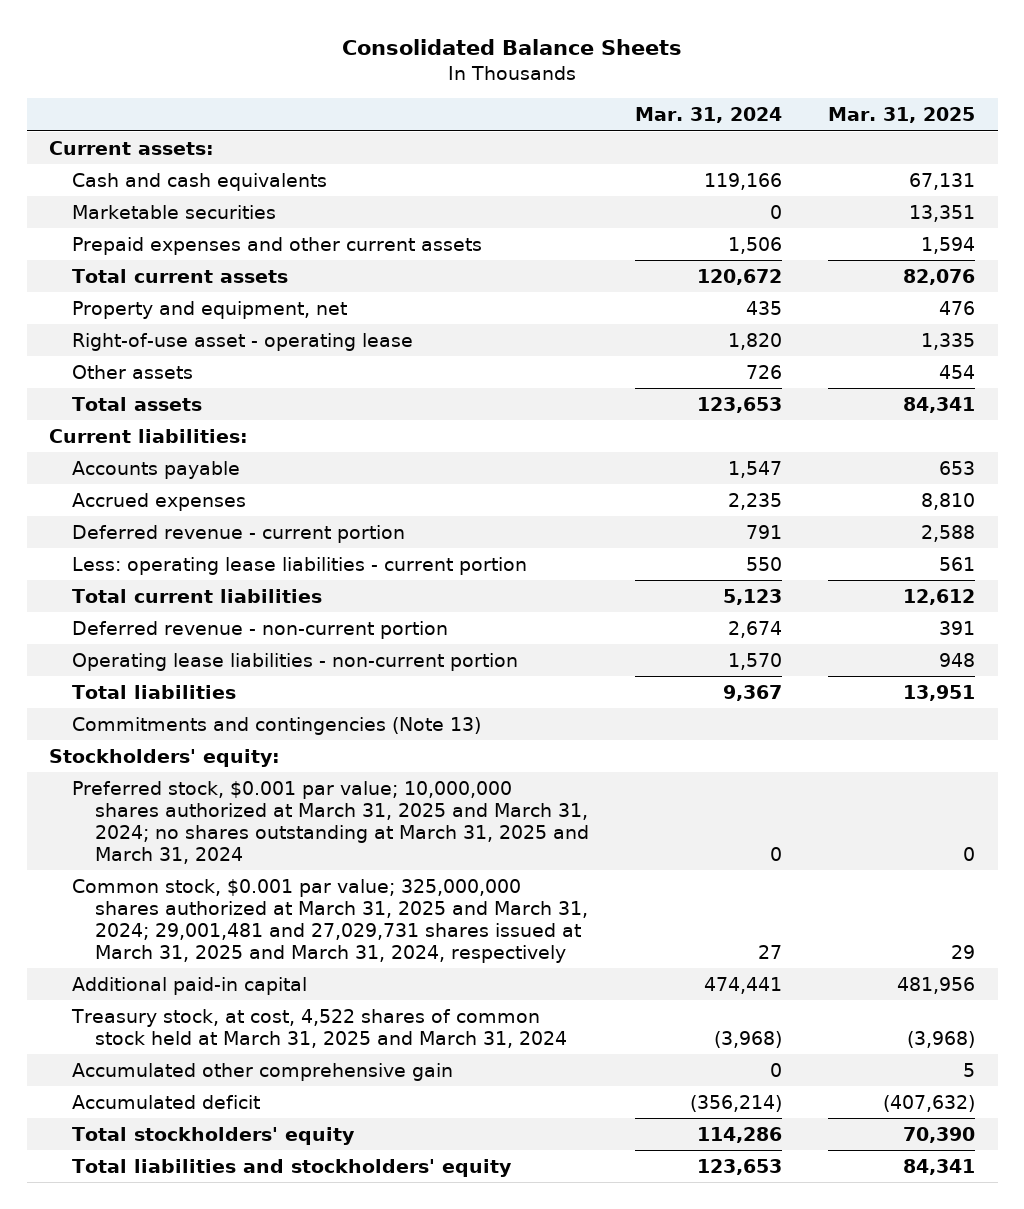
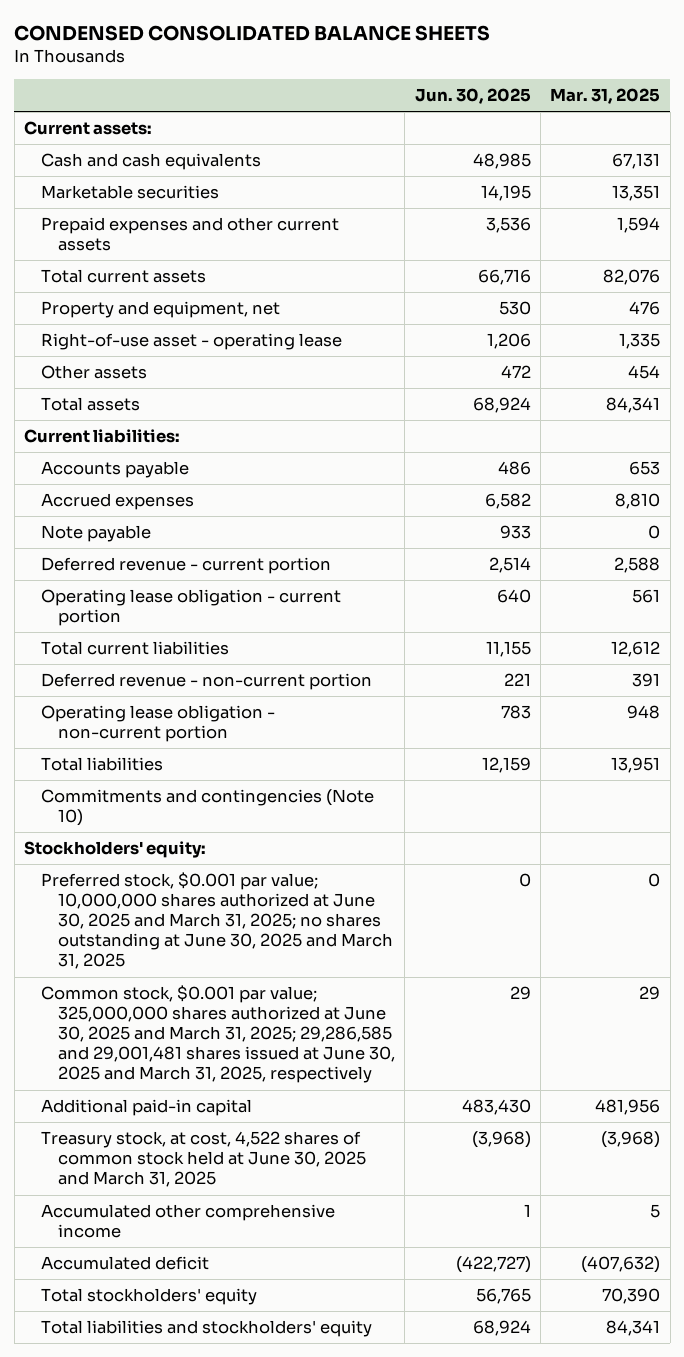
- Consolidated Balance Sheets
+ CONDENSED CONSOLIDATED BALANCE SHEETS
- | Mar. 31, 2024 | Mar. 31, 2025
+ | Jun. 30, 2025 | Mar. 31, 2025
+ Note payable | 933 | 0
- Less: operating lease liabilities - current portion | 550 | 561
+ Operating lease obligation - current portion | 640 | 561
- Operating lease liabilities - non-current portion | 1,570 | 948
+ Operating lease obligation - non-current portion | 783 | 948
- Commitments and contingencies (Note 13)
+ Commitments and contingencies (Note 10)
- Preferred stock, $0.001 par value; 10,000,000 shares authorized at March 31, 2025 and March 31, 2024; no shares outstanding at March 31, 2025 and March 31, 2024 | 0 | 0
- Common stock, $0.001 par value; 325,000,000 shares authorized at March 31, 2025 and March 31, 2024; 29,001,481 and 27,029,731 shares issued at March 31, 2025 and March 31, 2024, respectively | 27 | 29
+ Preferred stock, $0.001 par value; 10,000,000 shares authorized at June 30, 2025 and March 31, 2025; no shares outstanding at June 30, 2025 and March 31, 2025 | 0 | 0
+ Common stock, $0.001 par value; 325,000,000 shares authorized at June 30, 2025 and March 31, 2025; 29,286,585 and 29,001,481 shares issued at June 30, 2025 and March 31, 2025, respectively | 29 | 29
- Treasury stock, at cost, 4,522 shares of common stock held at March 31, 2025 and March 31, 2024 | (3,968) | (3,968)
- Accumulated other comprehensive gain | 0 | 5
+ Treasury stock, at cost, 4,522 shares of common stock held at June 30, 2025 and March 31, 2025 | (3,968) | (3,968)
+ Accumulated other comprehensive income | 1 | 5

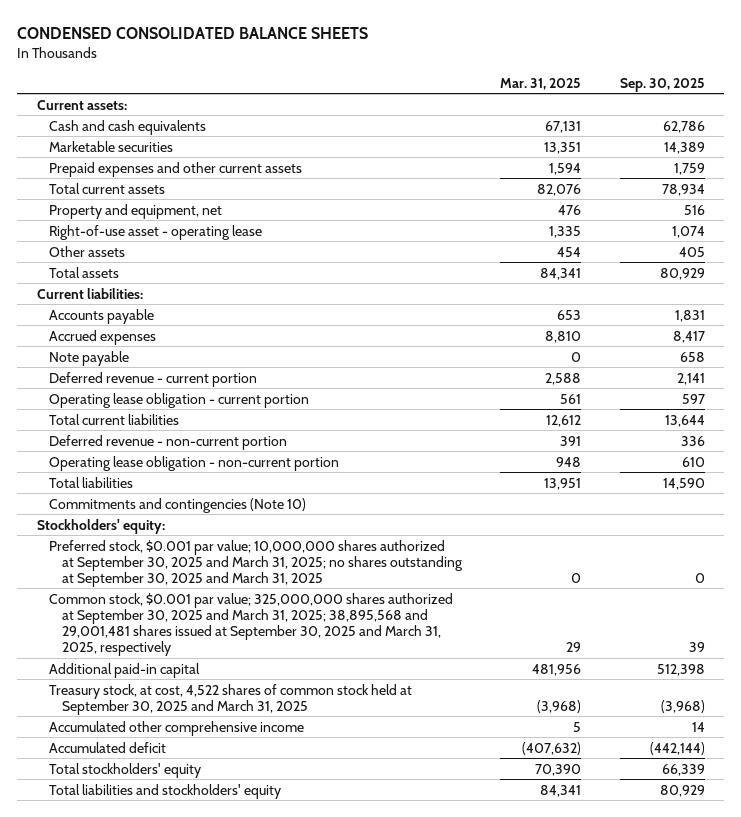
- | Jun. 30, 2025 | Mar. 31, 2025
+ | Mar. 31, 2025 | Sep. 30, 2025
- Preferred stock, $0.001 par value; 10,000,000 shares authorized at June 30, 2025 and March 31, 2025; no shares outstanding at June 30, 2025 and March 31, 2025 | 0 | 0
- Common stock, $0.001 par value; 325,000,000 shares authorized at June 30, 2025 and March 31, 2025; 29,286,585 and 29,001,481 shares issued at June 30, 2025 and March 31, 2025, respectively | 29 | 29
+ Preferred stock, $0.001 par value; 10,000,000 shares authorized at September 30, 2025 and March 31, 2025; no shares outstanding at September 30, 2025 and March 31, 2025 | 0 | 0
+ Common stock, $0.001 par value; 325,000,000 shares authorized at September 30, 2025 and March 31, 2025; 38,895,568 and 29,001,481 shares issued at September 30, 2025 and March 31, 2025, respectively | 29 | 39
- Treasury stock, at cost, 4,522 shares of common stock held at June 30, 2025 and March 31, 2025 | (3,968) | (3,968)
+ Treasury stock, at cost, 4,522 shares of common stock held at September 30, 2025 and March 31, 2025 | (3,968) | (3,968)

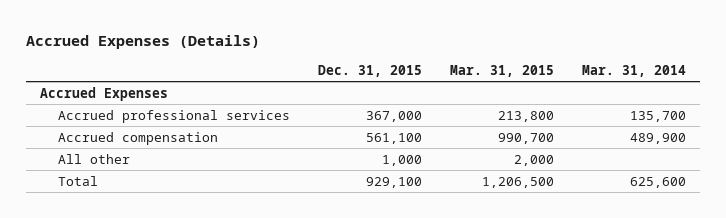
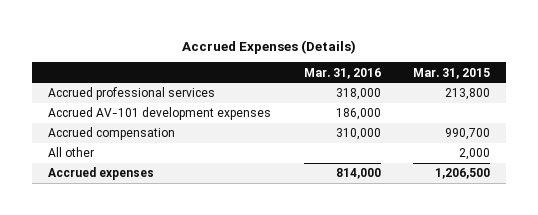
- | Dec. 31, 2015 | Mar. 31, 2015 | Mar. 31, 2014
+ | Mar. 31, 2016 | Mar. 31, 2015
- Accrued Expenses
+ Accrued AV-101 development expenses | 186,000 |
- Total | 929,100 | 1,206,500 | 625,600
+ Accrued expenses | 814,000 | 1,206,500

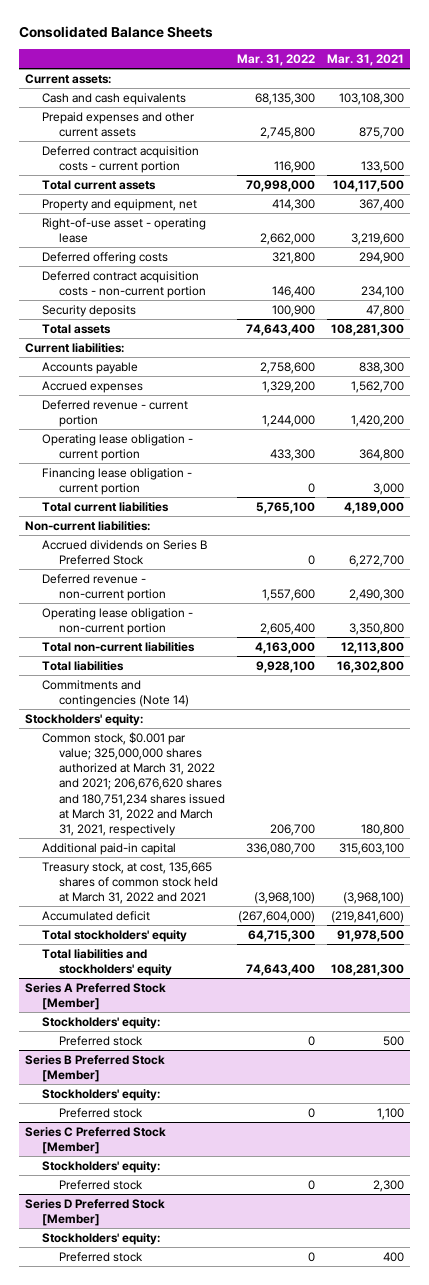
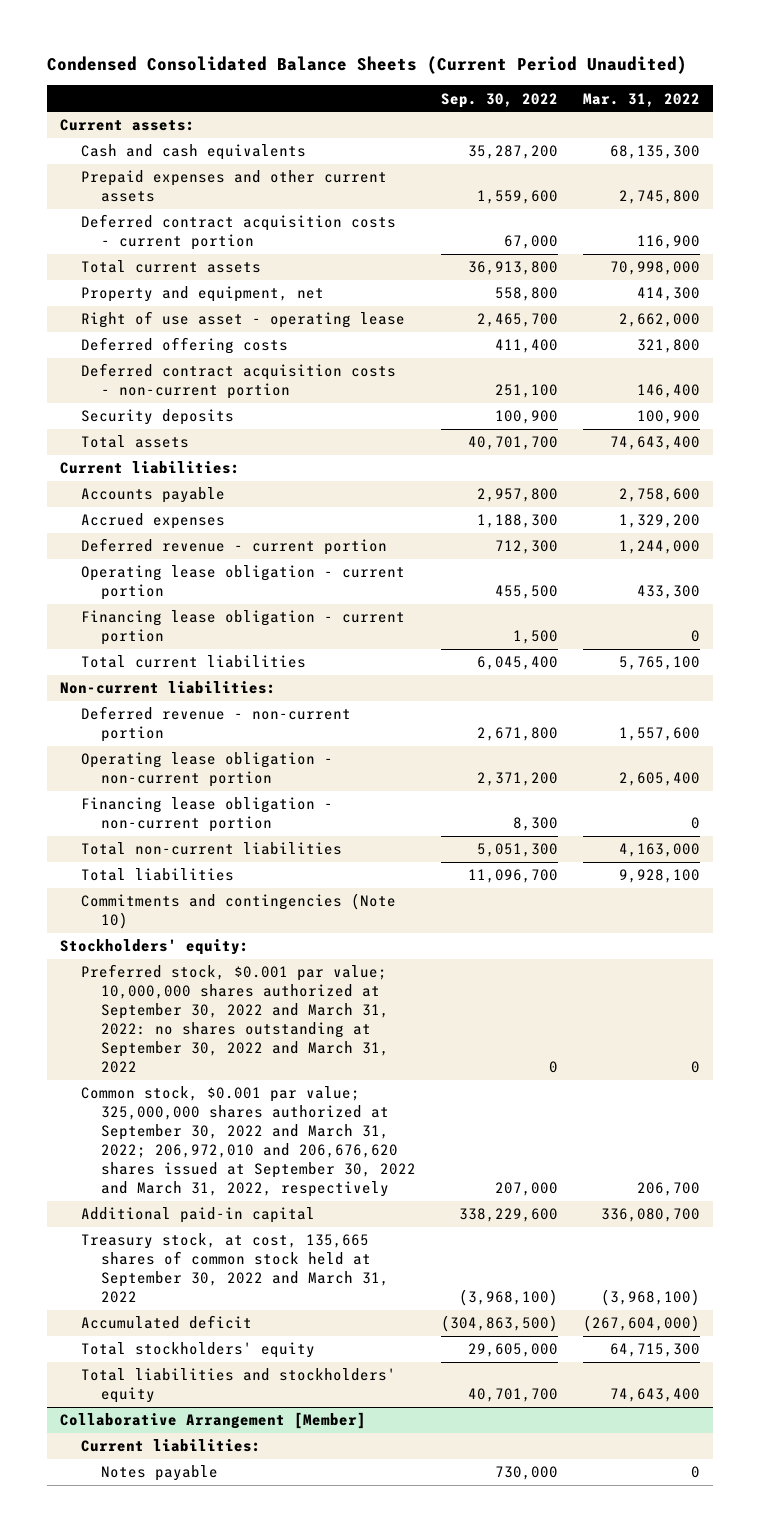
- Consolidated Balance Sheets
+ Condensed Consolidated Balance Sheets (Current Period Unaudited)
- | Mar. 31, 2022 | Mar. 31, 2021
+ | Sep. 30, 2022 | Mar. 31, 2022
- Right-of-use asset - operating lease | 2,662,000 | 3,219,600
+ Right of use asset - operating lease | 2,465,700 | 2,662,000
- Accrued dividends on Series B Preferred Stock | 0 | 6,272,700
+ Financing lease obligation - non-current portion | 8,300 | 0
- Commitments and contingencies (Note 14)
+ Commitments and contingencies (Note 10)
- Common stock, $0.001 par value; 325,000,000 shares authorized at March 31, 2022 and 2021; 206,676,620 shares and 180,751,234 shares issued at March 31, 2022 and March 31, 2021, respectively | 206,700 | 180,800
+ Preferred stock, $0.001 par value; 10,000,000 shares authorized at September 30, 2022 and March 31, 2022: no shares outstanding at September 30, 2022 and March 31, 2022 | 0 | 0
+ Common stock, $0.001 par value; 325,000,000 shares authorized at September 30, 2022 and March 31, 2022; 206,972,010 and 206,676,620 shares issued at September 30, 2022 and March 31, 2022, respectively | 207,000 | 206,700
- Treasury stock, at cost, 135,665 shares of common stock held at March 31, 2022 and 2021 | (3,968,100) | (3,968,100)
+ Treasury stock, at cost, 135,665 shares of common stock held at September 30, 2022 and March 31, 2022 | (3,968,100) | (3,968,100)
- Series A Preferred Stock [Member]
- Stockholders' equity:
- Preferred stock | 0 | 500
- Series B Preferred Stock [Member]
- Stockholders' equity:
- Preferred stock | 0 | 1,100
- Series C Preferred Stock [Member]
- Stockholders' equity:
- Preferred stock | 0 | 2,300
- Series D Preferred Stock [Member]
- Stockholders' equity:
- Preferred stock | 0 | 400
+ Collaborative Arrangement [Member]
+ Current liabilities:
+ Notes payable | 730,000 | 0

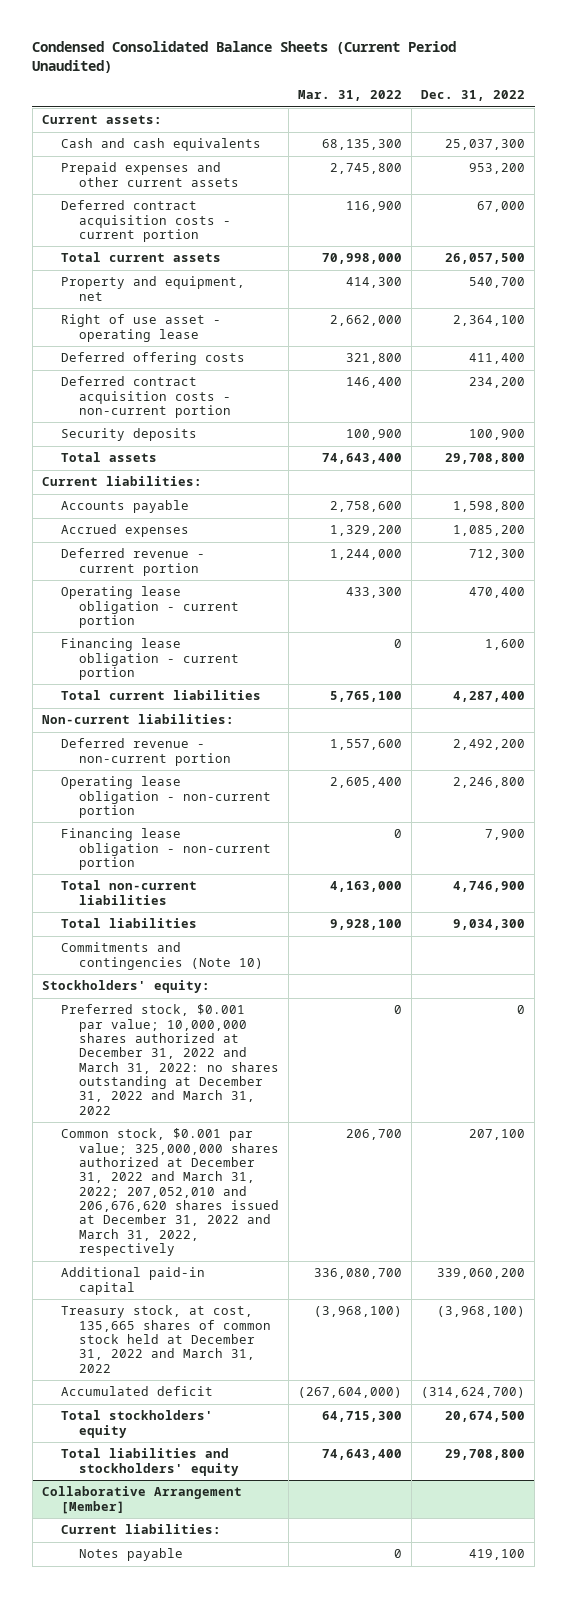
- | Sep. 30, 2022 | Mar. 31, 2022
+ | Mar. 31, 2022 | Dec. 31, 2022
- Preferred stock, $0.001 par value; 10,000,000 shares authorized at September 30, 2022 and March 31, 2022: no shares outstanding at September 30, 2022 and March 31, 2022 | 0 | 0
- Common stock, $0.001 par value; 325,000,000 shares authorized at September 30, 2022 and March 31, 2022; 206,972,010 and 206,676,620 shares issued at September 30, 2022 and March 31, 2022, respectively | 207,000 | 206,700
+ Preferred stock, $0.001 par value; 10,000,000 shares authorized at December 31, 2022 and March 31, 2022: no shares outstanding at December 31, 2022 and March 31, 2022 | 0 | 0
+ Common stock, $0.001 par value; 325,000,000 shares authorized at December 31, 2022 and March 31, 2022; 207,052,010 and 206,676,620 shares issued at December 31, 2022 and March 31, 2022, respectively | 206,700 | 207,100
- Treasury stock, at cost, 135,665 shares of common stock held at September 30, 2022 and March 31, 2022 | (3,968,100) | (3,968,100)
+ Treasury stock, at cost, 135,665 shares of common stock held at December 31, 2022 and March 31, 2022 | (3,968,100) | (3,968,100)

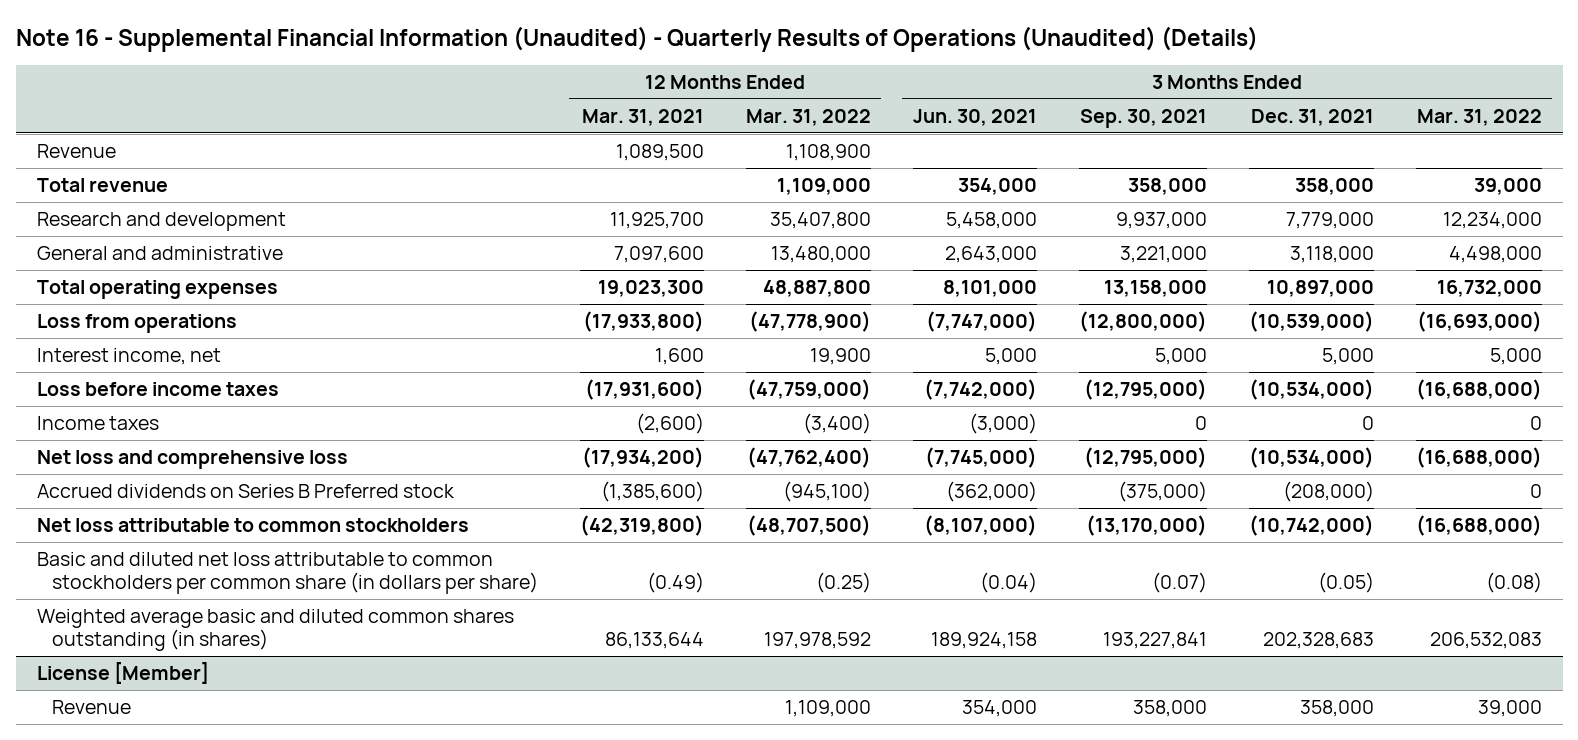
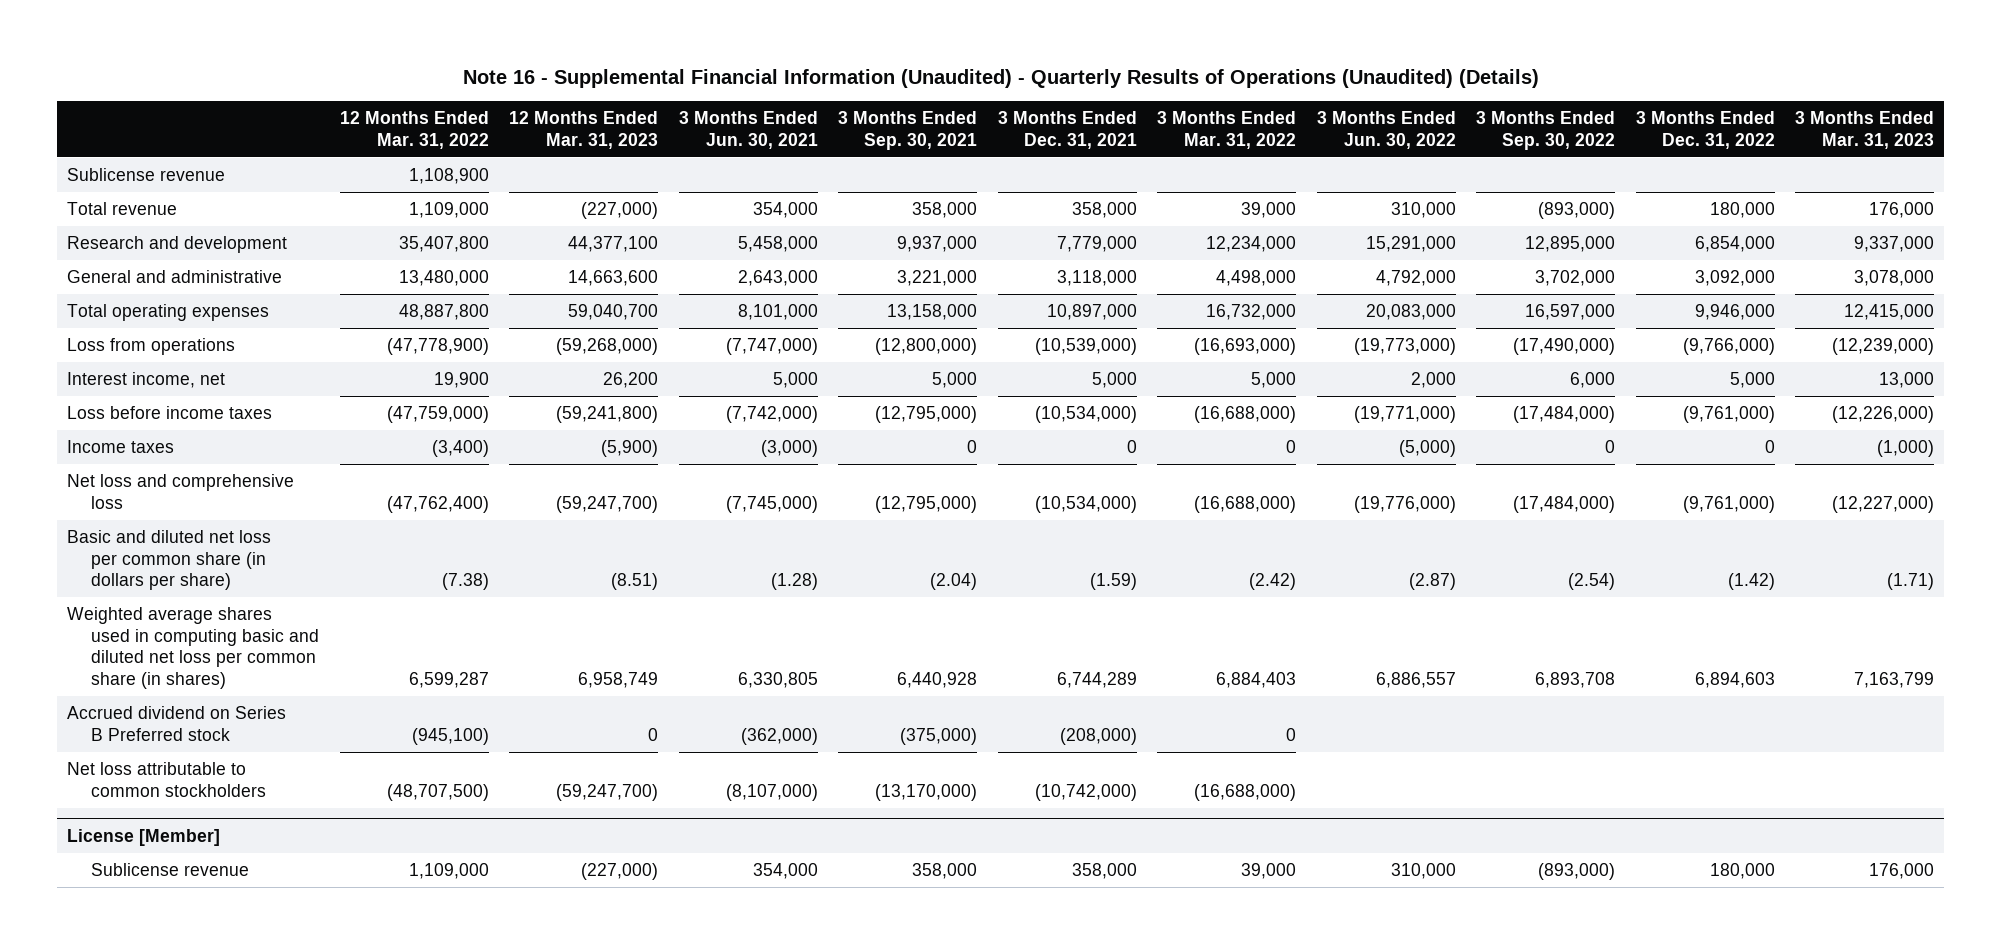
- | 12 Months Ended Mar. 31, 2021 | 12 Months Ended Mar. 31, 2022 | 3 Months Ended Jun. 30, 2021 | 3 Months Ended Sep. 30, 2021 | 3 Months Ended Dec. 31, 2021 | 3 Months Ended Mar. 31, 2022
+ | 12 Months Ended Mar. 31, 2022 | 12 Months Ended Mar. 31, 2023 | 3 Months Ended Jun. 30, 2021 | 3 Months Ended Sep. 30, 2021 | 3 Months Ended Dec. 31, 2021 | 3 Months Ended Mar. 31, 2022 | 3 Months Ended Jun. 30, 2022 | 3 Months Ended Sep. 30, 2022 | 3 Months Ended Dec. 31, 2022 | 3 Months Ended Mar. 31, 2023
- Revenue | 1,089,500 | 1,108,900 | | | |
+ Sublicense revenue | 1,108,900 | | | | | | | | |
- Accrued dividends on Series B Preferred stock | (1,385,600) | (945,100) | (362,000) | (375,000) | (208,000) | 0
+ Basic and diluted net loss per common share (in dollars per share) | (7.38) | (8.51) | (1.28) | (2.04) | (1.59) | (2.42) | (2.87) | (2.54) | (1.42) | (1.71)
+ Weighted average shares used in computing basic and diluted net loss per common share (in shares) | 6,599,287 | 6,958,749 | 6,330,805 | 6,440,928 | 6,744,289 | 6,884,403 | 6,886,557 | 6,893,708 | 6,894,603 | 7,163,799
+ Accrued dividend on Series B Preferred stock | (945,100) | 0 | (362,000) | (375,000) | (208,000) | 0 | | | |
- Basic and diluted net loss attributable to common stockholders per common share (in dollars per share) | (0.49) | (0.25) | (0.04) | (0.07) | (0.05) | (0.08)
- Weighted average basic and diluted common shares outstanding (in shares) | 86,133,644 | 197,978,592 | 189,924,158 | 193,227,841 | 202,328,683 | 206,532,083
@ License [Member]
- Revenue | | 1,109,000 | 354,000 | 358,000 | 358,000 | 39,000
+ Sublicense revenue | 1,109,000 | (227,000) | 354,000 | 358,000 | 358,000 | 39,000 | 310,000 | (893,000) | 180,000 | 176,000

